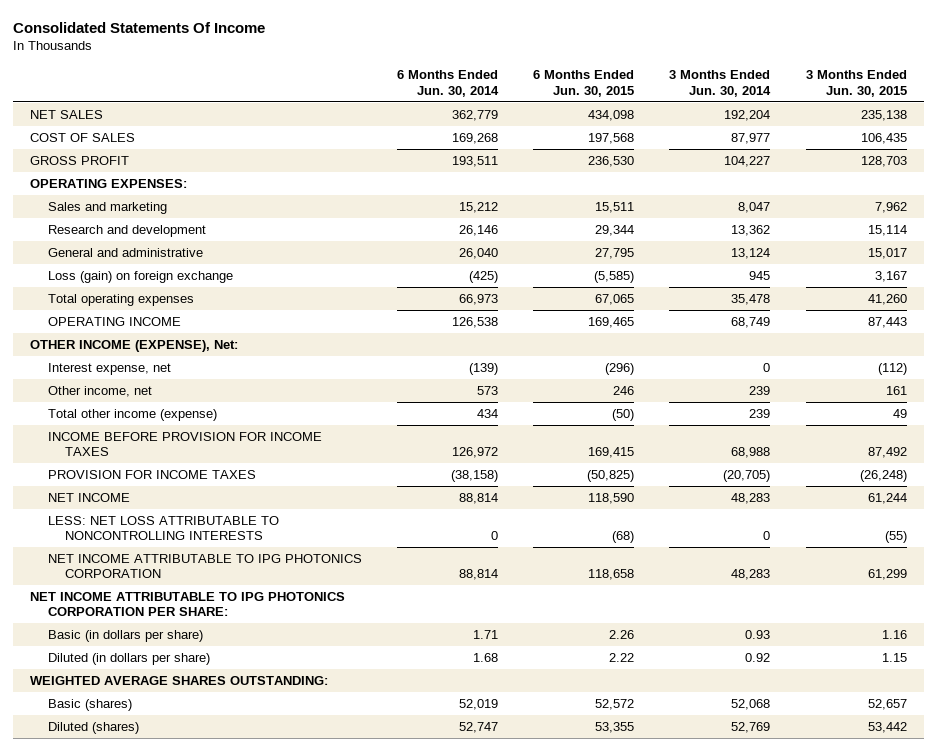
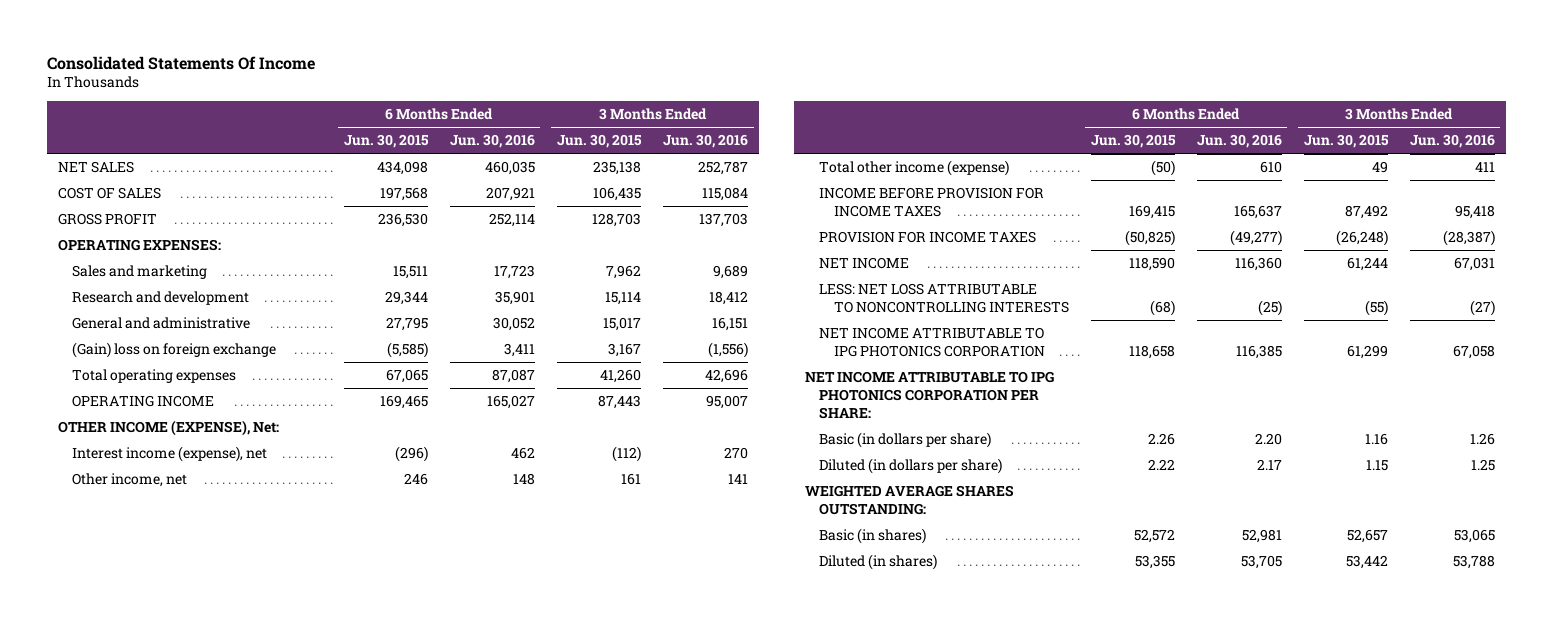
- | 6 Months Ended Jun. 30, 2014 | 6 Months Ended Jun. 30, 2015 | 3 Months Ended Jun. 30, 2014 | 3 Months Ended Jun. 30, 2015
+ | 6 Months Ended Jun. 30, 2015 | 6 Months Ended Jun. 30, 2016 | 3 Months Ended Jun. 30, 2015 | 3 Months Ended Jun. 30, 2016
- Loss (gain) on foreign exchange | (425) | (5,585) | 945 | 3,167
+ (Gain) loss on foreign exchange | (5,585) | 3,411 | 3,167 | (1,556)
- Interest expense, net | (139) | (296) | 0 | (112)
+ Interest income (expense), net | (296) | 462 | (112) | 270
- Basic (shares) | 52,019 | 52,572 | 52,068 | 52,657
- Diluted (shares) | 52,747 | 53,355 | 52,769 | 53,442
+ Basic (in shares) | 52,572 | 52,981 | 52,657 | 53,065
+ Diluted (in shares) | 53,355 | 53,705 | 53,442 | 53,788

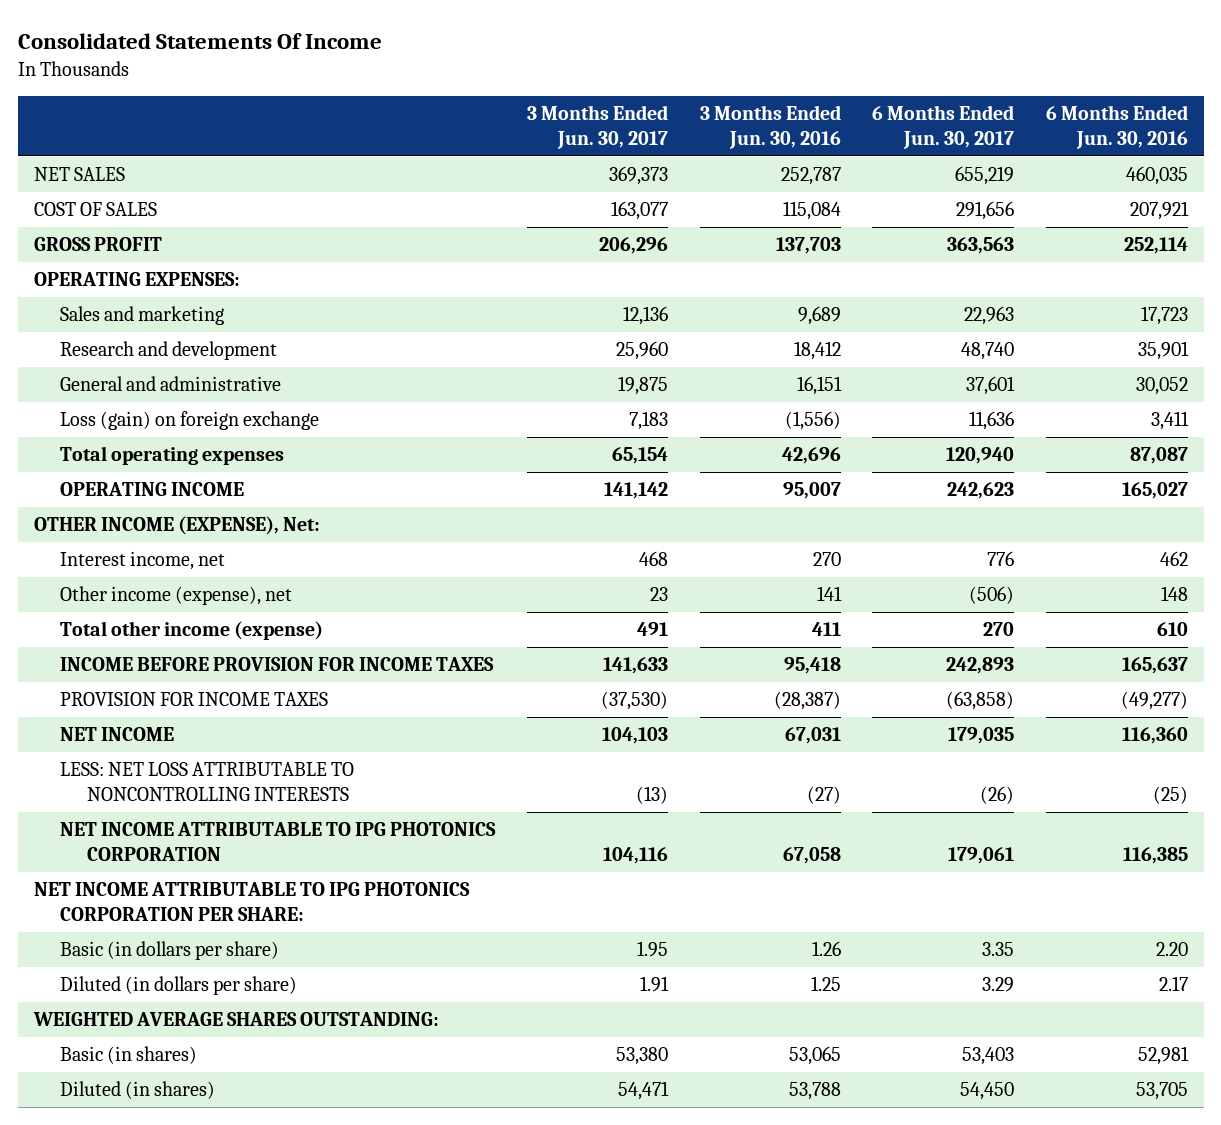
- | 6 Months Ended Jun. 30, 2015 | 6 Months Ended Jun. 30, 2016 | 3 Months Ended Jun. 30, 2015 | 3 Months Ended Jun. 30, 2016
+ | 3 Months Ended Jun. 30, 2017 | 3 Months Ended Jun. 30, 2016 | 6 Months Ended Jun. 30, 2017 | 6 Months Ended Jun. 30, 2016
- (Gain) loss on foreign exchange | (5,585) | 3,411 | 3,167 | (1,556)
+ Loss (gain) on foreign exchange | 7,183 | (1,556) | 11,636 | 3,411
- Interest income (expense), net | (296) | 462 | (112) | 270
- Other income, net | 246 | 148 | 161 | 141
+ Interest income, net | 468 | 270 | 776 | 462
+ Other income (expense), net | 23 | 141 | (506) | 148

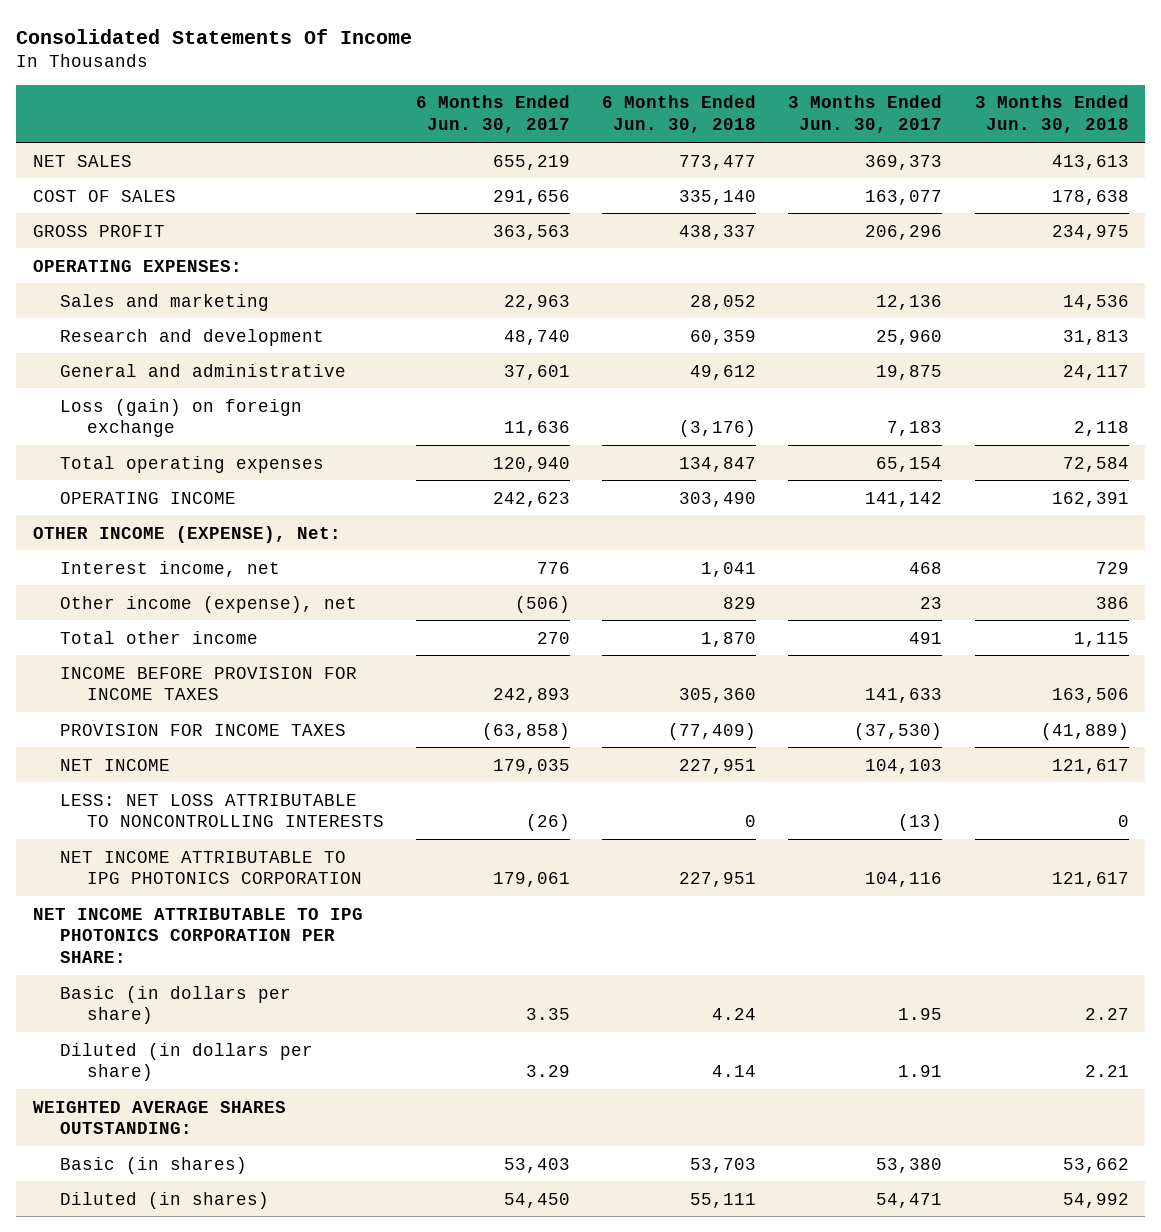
- | 3 Months Ended Jun. 30, 2017 | 3 Months Ended Jun. 30, 2016 | 6 Months Ended Jun. 30, 2017 | 6 Months Ended Jun. 30, 2016
+ | 6 Months Ended Jun. 30, 2017 | 6 Months Ended Jun. 30, 2018 | 3 Months Ended Jun. 30, 2017 | 3 Months Ended Jun. 30, 2018
- Total other income (expense) | 491 | 411 | 270 | 610
+ Total other income | 270 | 1,870 | 491 | 1,115

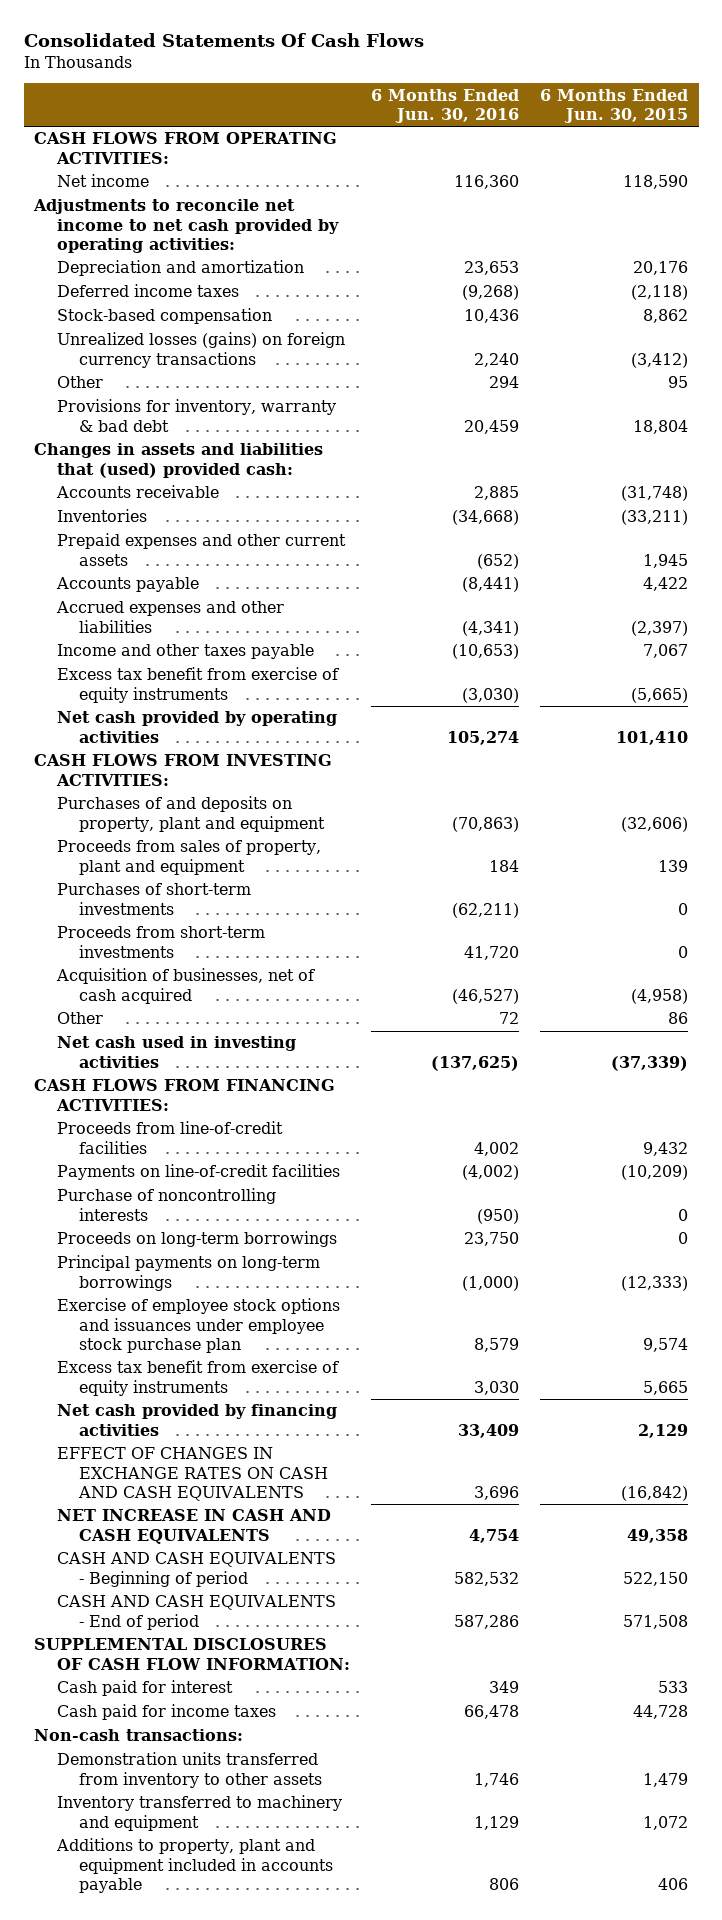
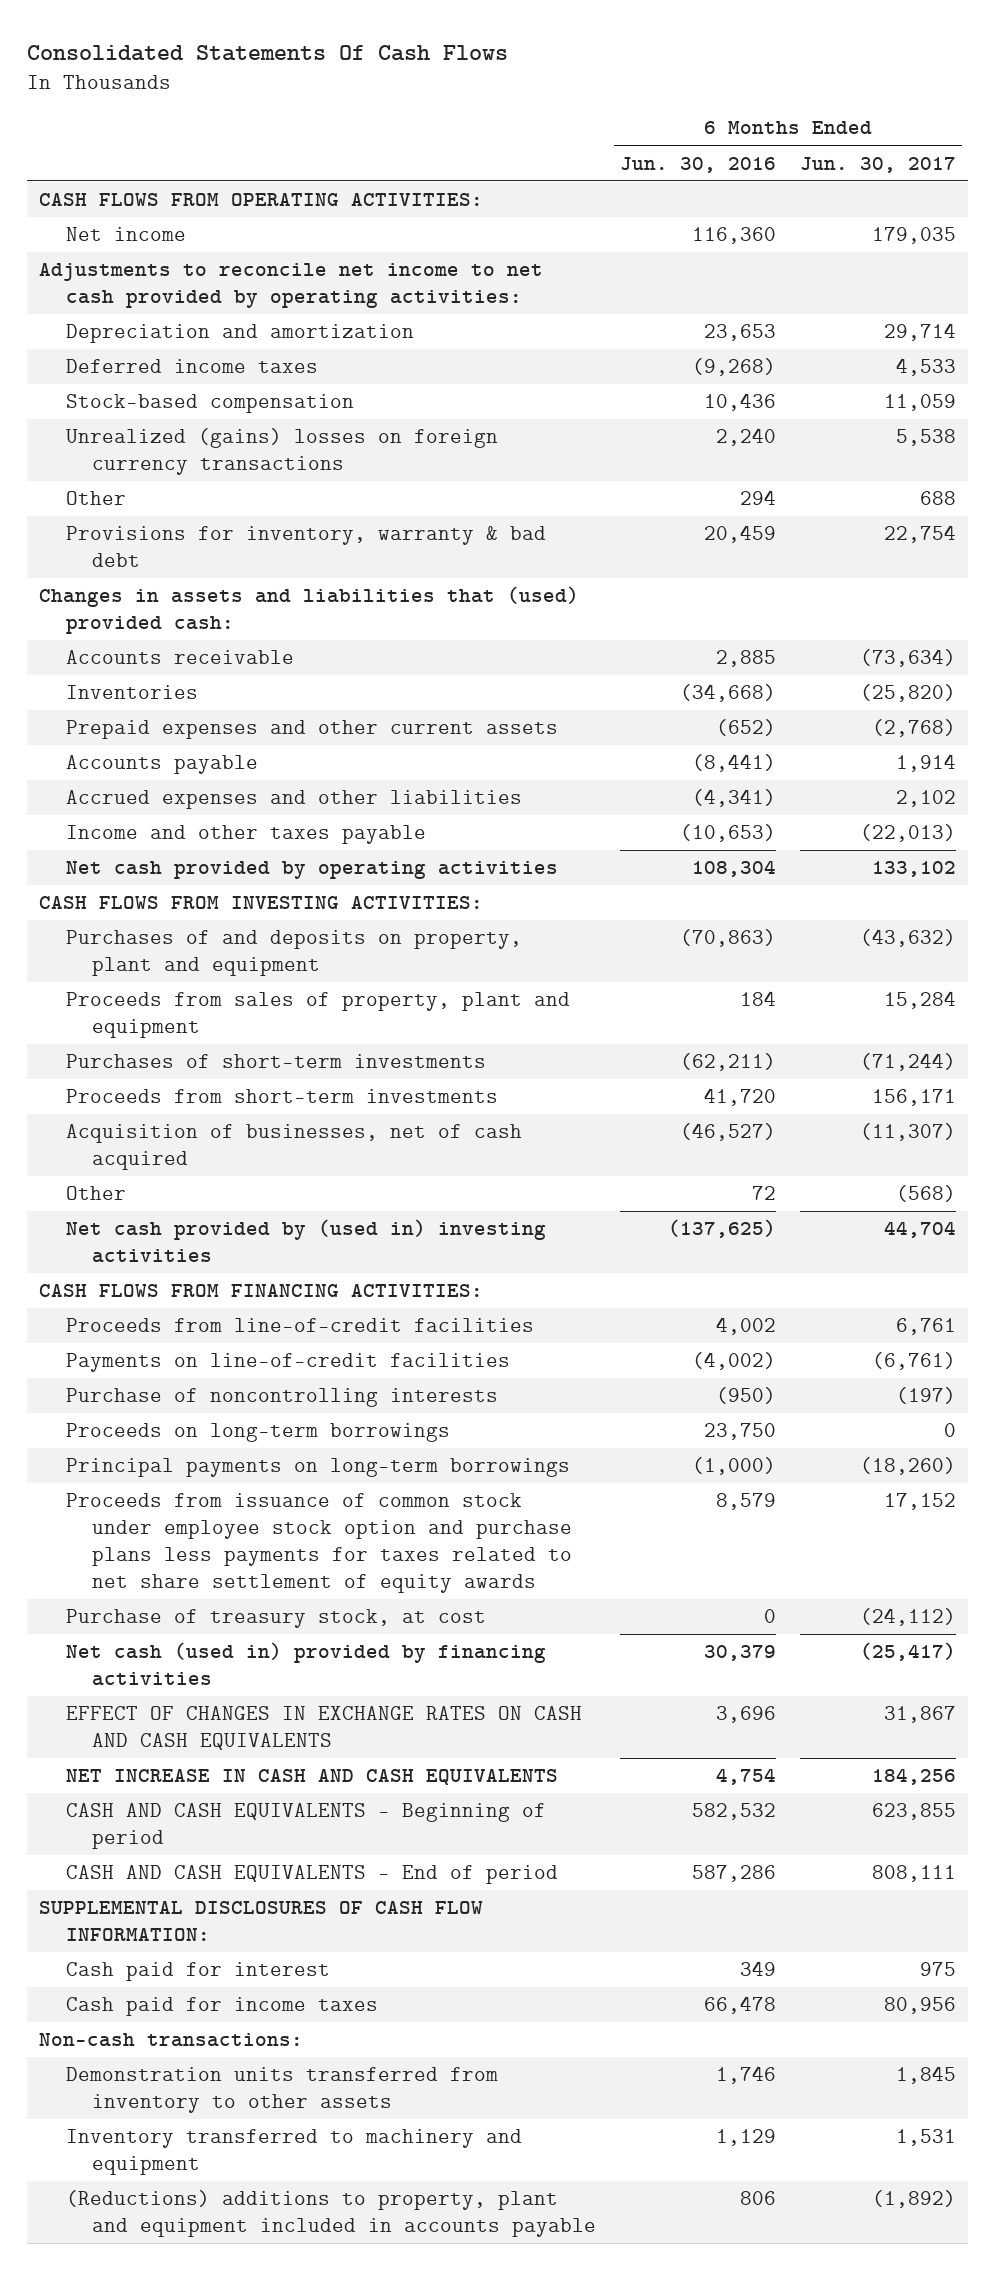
- | 6 Months Ended Jun. 30, 2016 | 6 Months Ended Jun. 30, 2015
+ | 6 Months Ended Jun. 30, 2016 | 6 Months Ended Jun. 30, 2017
- Unrealized losses (gains) on foreign currency transactions | 2,240 | (3,412)
+ Unrealized (gains) losses on foreign currency transactions | 2,240 | 5,538
- Excess tax benefit from exercise of equity instruments | (3,030) | (5,665)
- Net cash provided by operating activities | 105,274 | 101,410
+ Net cash provided by operating activities | 108,304 | 133,102
- Net cash used in investing activities | (137,625) | (37,339)
+ Net cash provided by (used in) investing activities | (137,625) | 44,704
- Exercise of employee stock options and issuances under employee stock purchase plan | 8,579 | 9,574
- Excess tax benefit from exercise of equity instruments | 3,030 | 5,665
- Net cash provided by financing activities | 33,409 | 2,129
+ Proceeds from issuance of common stock under employee stock option and purchase plans less payments for taxes related to net share settlement of equity awards | 8,579 | 17,152
+ Purchase of treasury stock, at cost | 0 | (24,112)
+ Net cash (used in) provided by financing activities | 30,379 | (25,417)
- Additions to property, plant and equipment included in accounts payable | 806 | 406
+ (Reductions) additions to property, plant and equipment included in accounts payable | 806 | (1,892)

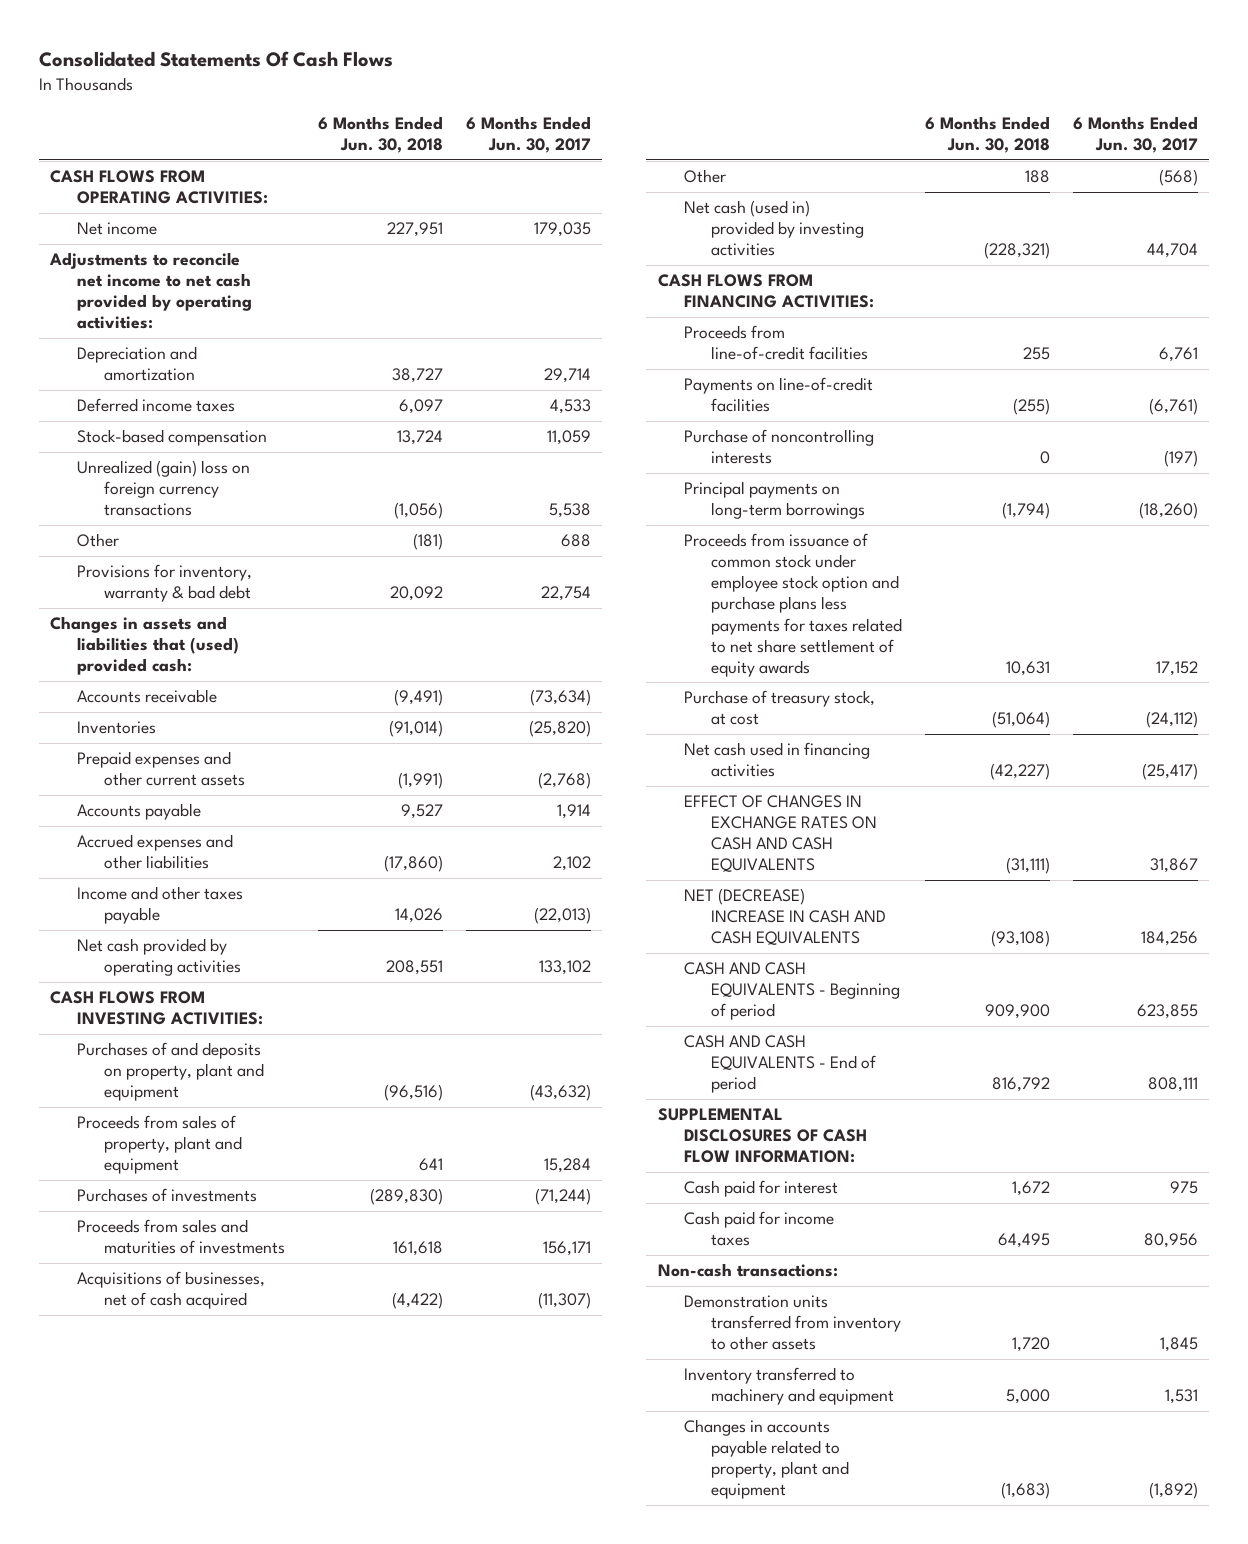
- | 6 Months Ended Jun. 30, 2016 | 6 Months Ended Jun. 30, 2017
+ | 6 Months Ended Jun. 30, 2018 | 6 Months Ended Jun. 30, 2017
- Unrealized (gains) losses on foreign currency transactions | 2,240 | 5,538
+ Unrealized (gain) loss on foreign currency transactions | (1,056) | 5,538
- Purchases of short-term investments | (62,211) | (71,244)
- Proceeds from short-term investments | 41,720 | 156,171
- Acquisition of businesses, net of cash acquired | (46,527) | (11,307)
+ Purchases of investments | (289,830) | (71,244)
+ Proceeds from sales and maturities of investments | 161,618 | 156,171
+ Acquisitions of businesses, net of cash acquired | (4,422) | (11,307)
- Net cash provided by (used in) investing activities | (137,625) | 44,704
+ Net cash (used in) provided by investing activities | (228,321) | 44,704
- Proceeds on long-term borrowings | 23,750 | 0
- Net cash (used in) provided by financing activities | 30,379 | (25,417)
+ Net cash used in financing activities | (42,227) | (25,417)
- NET INCREASE IN CASH AND CASH EQUIVALENTS | 4,754 | 184,256
+ NET (DECREASE) INCREASE IN CASH AND CASH EQUIVALENTS | (93,108) | 184,256
- (Reductions) additions to property, plant and equipment included in accounts payable | 806 | (1,892)
+ Changes in accounts payable related to property, plant and equipment | (1,683) | (1,892)

